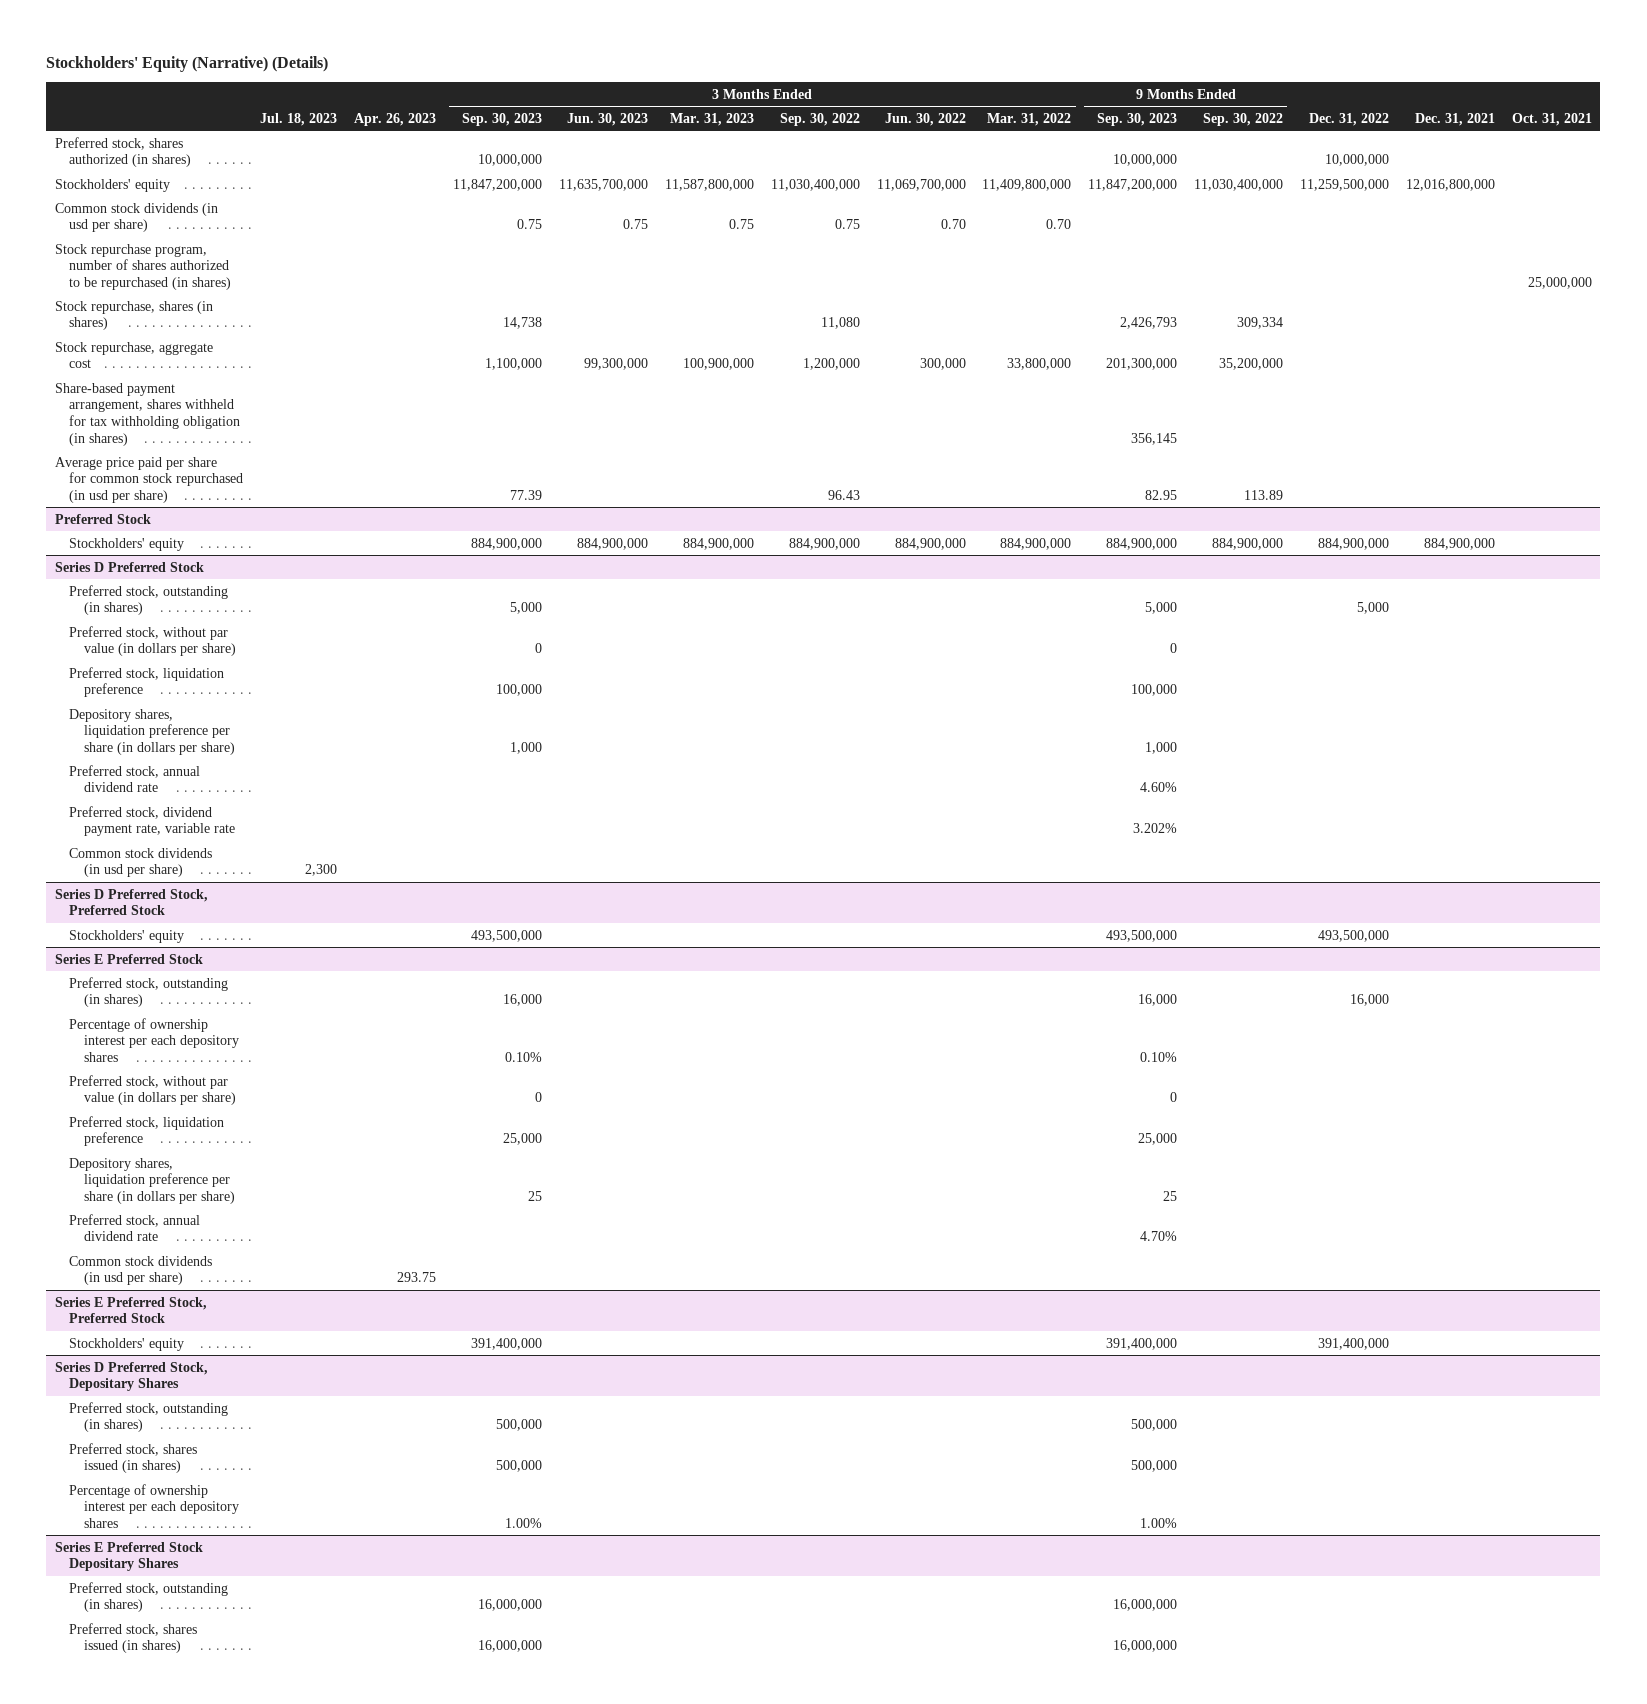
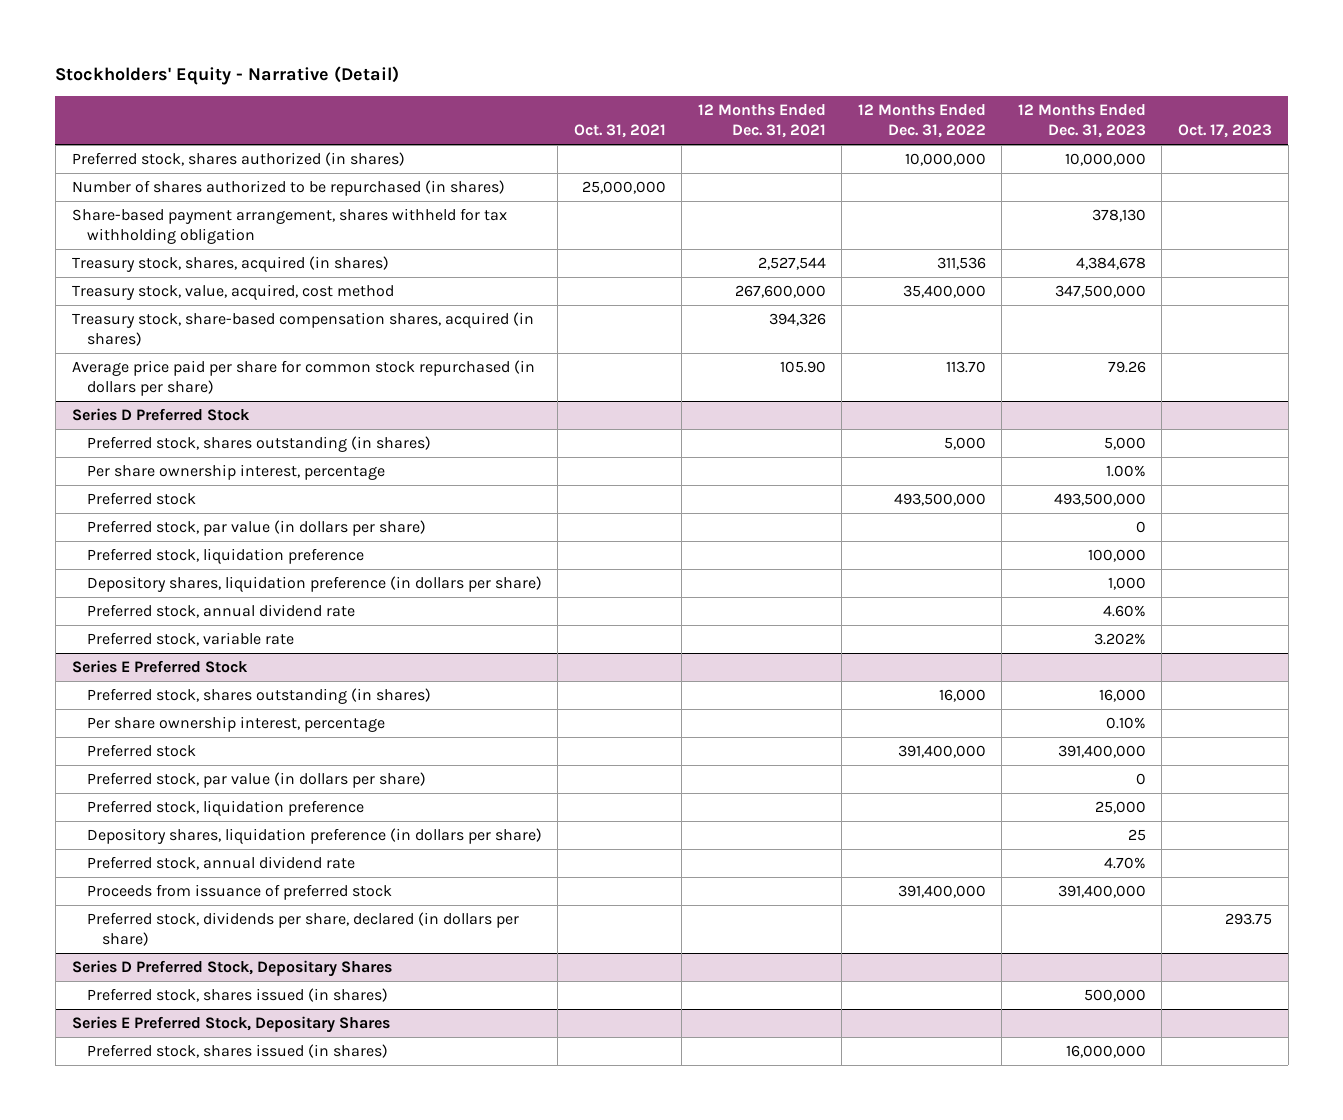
- Stockholders' Equity (Narrative) (Details)
+ Stockholders' Equity - Narrative (Detail)
- | Jul. 18, 2023 | Apr. 26, 2023 | 3 Months Ended Sep. 30, 2023 | 3 Months Ended Jun. 30, 2023 | 3 Months Ended Mar. 31, 2023 | 3 Months Ended Sep. 30, 2022 | 3 Months Ended Jun. 30, 2022 | 3 Months Ended Mar. 31, 2022 | 9 Months Ended Sep. 30, 2023 | 9 Months Ended Sep. 30, 2022 | Dec. 31, 2022 | Dec. 31, 2021 | Oct. 31, 2021
+ | Oct. 31, 2021 | 12 Months Ended Dec. 31, 2021 | 12 Months Ended Dec. 31, 2022 | 12 Months Ended Dec. 31, 2023 | Oct. 17, 2023
- Stockholders' equity | | | 11,847,200,000 | 11,635,700,000 | 11,587,800,000 | 11,030,400,000 | 11,069,700,000 | 11,409,800,000 | 11,847,200,000 | 11,030,400,000 | 11,259,500,000 | 12,016,800,000 |
- Common stock dividends (in usd per share) | | | 0.75 | 0.75 | 0.75 | 0.75 | 0.70 | 0.70 | | | | |
- Stock repurchase program, number of shares authorized to be repurchased (in shares) | | | | | | | | | | | | | 25,000,000
- Stock repurchase, shares (in shares) | | | 14,738 | | | 11,080 | | | 2,426,793 | 309,334 | | |
- Stock repurchase, aggregate cost | | | 1,100,000 | 99,300,000 | 100,900,000 | 1,200,000 | 300,000 | 33,800,000 | 201,300,000 | 35,200,000 | | |
- Share-based payment arrangement, shares withheld for tax withholding obligation (in shares) | | | | | | | | | 356,145 | | | |
- Average price paid per share for common stock repurchased (in usd per share) | | | 77.39 | | | 96.43 | | | 82.95 | 113.89 | | |
- Preferred Stock
- Stockholders' equity | | | 884,900,000 | 884,900,000 | 884,900,000 | 884,900,000 | 884,900,000 | 884,900,000 | 884,900,000 | 884,900,000 | 884,900,000 | 884,900,000 |
+ Number of shares authorized to be repurchased (in shares) | 25,000,000 | | | |
+ Share-based payment arrangement, shares withheld for tax withholding obligation | | | | 378,130 |
+ Treasury stock, shares, acquired (in shares) | | 2,527,544 | 311,536 | 4,384,678 |
+ Treasury stock, value, acquired, cost method | | 267,600,000 | 35,400,000 | 347,500,000 |
+ Treasury stock, share-based compensation shares, acquired (in shares) | | 394,326 | | |
+ Average price paid per share for common stock repurchased (in dollars per share) | | 105.90 | 113.70 | 79.26 |
@ Series D Preferred Stock
- Preferred stock, outstanding (in shares) | | | 5,000 | | | | | | 5,000 | | 5,000 | |
- Preferred stock, without par value (in dollars per share) | | | 0 | | | | | | 0 | | | |
+ Preferred stock, shares outstanding (in shares) | | | 5,000 | 5,000 |
+ Per share ownership interest, percentage | | | | 1.00% |
+ Preferred stock | | | 493,500,000 | 493,500,000 |
+ Preferred stock, par value (in dollars per share) | | | | 0 |
- Depository shares, liquidation preference per share (in dollars per share) | | | 1,000 | | | | | | 1,000 | | | |
+ Depository shares, liquidation preference (in dollars per share) | | | | 1,000 |
- Preferred stock, dividend payment rate, variable rate | | | | | | | | | 3.202% | | | |
- Common stock dividends (in usd per share) | 2,300 | | | | | | | | | | | |
- Series D Preferred Stock, Preferred Stock
- Stockholders' equity | | | 493,500,000 | | | | | | 493,500,000 | | 493,500,000 | |
@ Series D Preferred Stock
+ Preferred stock, variable rate | | | | 3.202% |
@ Series E Preferred Stock
- Preferred stock, outstanding (in shares) | | | 16,000 | | | | | | 16,000 | | 16,000 | |
- Percentage of ownership interest per each depository shares | | | 0.10% | | | | | | 0.10% | | | |
- Preferred stock, without par value (in dollars per share) | | | 0 | | | | | | 0 | | | |
+ Preferred stock, shares outstanding (in shares) | | | 16,000 | 16,000 |
+ Per share ownership interest, percentage | | | | 0.10% |
+ Preferred stock | | | 391,400,000 | 391,400,000 |
+ Preferred stock, par value (in dollars per share) | | | | 0 |
- Depository shares, liquidation preference per share (in dollars per share) | | | 25 | | | | | | 25 | | | |
+ Depository shares, liquidation preference (in dollars per share) | | | | 25 |
- Common stock dividends (in usd per share) | | 293.75 | | | | | | | | | | |
- Series E Preferred Stock, Preferred Stock
- Stockholders' equity | | | 391,400,000 | | | | | | 391,400,000 | | 391,400,000 | |
@ Series E Preferred Stock
+ Proceeds from issuance of preferred stock | | | 391,400,000 | 391,400,000 |
+ Preferred stock, dividends per share, declared (in dollars per share) | | | | | 293.75
@ Series D Preferred Stock, Depositary Shares
- Preferred stock, outstanding (in shares) | | | 500,000 | | | | | | 500,000 | | | |
- Percentage of ownership interest per each depository shares | | | 1.00% | | | | | | 1.00% | | | |
- Series E Preferred Stock Depositary Shares
- Preferred stock, outstanding (in shares) | | | 16,000,000 | | | | | | 16,000,000 | | | |
+ Series E Preferred Stock, Depositary Shares

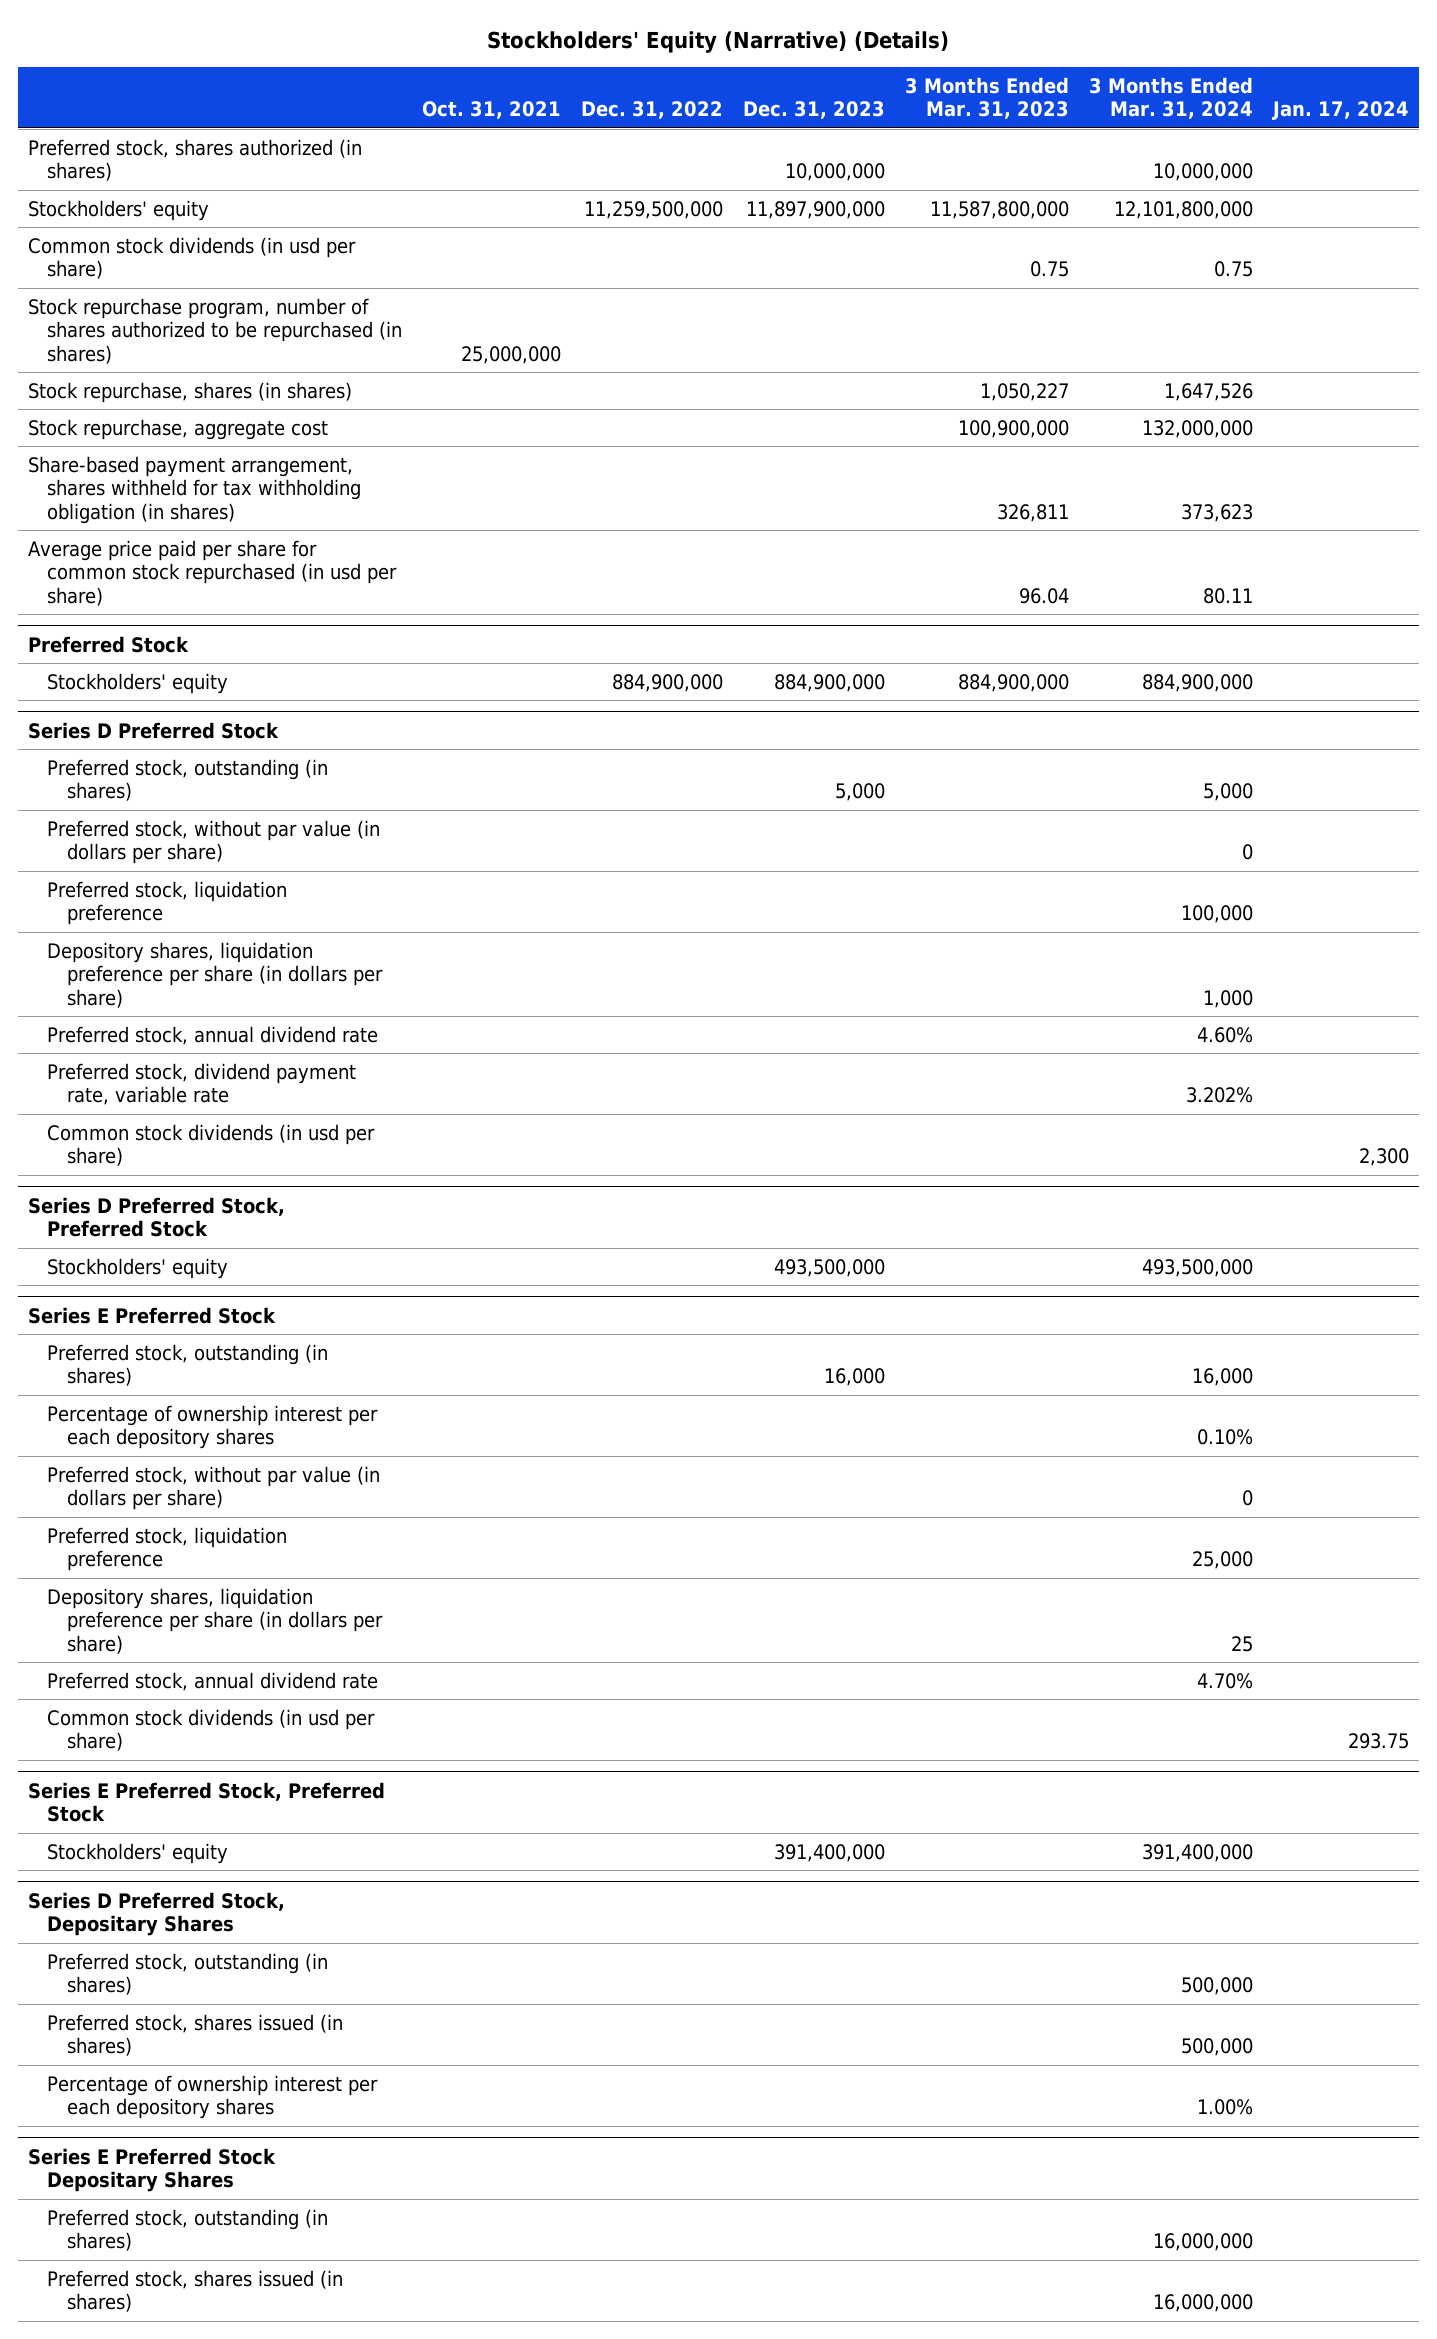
- Stockholders' Equity - Narrative (Detail)
+ Stockholders' Equity (Narrative) (Details)
- | Oct. 31, 2021 | 12 Months Ended Dec. 31, 2021 | 12 Months Ended Dec. 31, 2022 | 12 Months Ended Dec. 31, 2023 | Oct. 17, 2023
+ | Oct. 31, 2021 | Dec. 31, 2022 | Dec. 31, 2023 | 3 Months Ended Mar. 31, 2023 | 3 Months Ended Mar. 31, 2024 | Jan. 17, 2024
- Number of shares authorized to be repurchased (in shares) | 25,000,000 | | | |
- Share-based payment arrangement, shares withheld for tax withholding obligation | | | | 378,130 |
- Treasury stock, shares, acquired (in shares) | | 2,527,544 | 311,536 | 4,384,678 |
- Treasury stock, value, acquired, cost method | | 267,600,000 | 35,400,000 | 347,500,000 |
- Treasury stock, share-based compensation shares, acquired (in shares) | | 394,326 | | |
- Average price paid per share for common stock repurchased (in dollars per share) | | 105.90 | 113.70 | 79.26 |
+ Stockholders' equity | | 11,259,500,000 | 11,897,900,000 | 11,587,800,000 | 12,101,800,000 |
+ Common stock dividends (in usd per share) | | | | 0.75 | 0.75 |
+ Stock repurchase program, number of shares authorized to be repurchased (in shares) | 25,000,000 | | | | |
+ Stock repurchase, shares (in shares) | | | | 1,050,227 | 1,647,526 |
+ Stock repurchase, aggregate cost | | | | 100,900,000 | 132,000,000 |
+ Share-based payment arrangement, shares withheld for tax withholding obligation (in shares) | | | | 326,811 | 373,623 |
+ Average price paid per share for common stock repurchased (in usd per share) | | | | 96.04 | 80.11 |
+ Preferred Stock
+ Stockholders' equity | | 884,900,000 | 884,900,000 | 884,900,000 | 884,900,000 |
@ Series D Preferred Stock
- Preferred stock, shares outstanding (in shares) | | | 5,000 | 5,000 |
- Per share ownership interest, percentage | | | | 1.00% |
- Preferred stock | | | 493,500,000 | 493,500,000 |
- Preferred stock, par value (in dollars per share) | | | | 0 |
+ Preferred stock, outstanding (in shares) | | | 5,000 | | 5,000 |
+ Preferred stock, without par value (in dollars per share) | | | | | 0 |
- Depository shares, liquidation preference (in dollars per share) | | | | 1,000 |
+ Depository shares, liquidation preference per share (in dollars per share) | | | | | 1,000 |
- Preferred stock, variable rate | | | | 3.202% |
+ Preferred stock, dividend payment rate, variable rate | | | | | 3.202% |
+ Common stock dividends (in usd per share) | | | | | | 2,300
+ Series D Preferred Stock, Preferred Stock
+ Stockholders' equity | | | 493,500,000 | | 493,500,000 |
@ Series E Preferred Stock
- Preferred stock, shares outstanding (in shares) | | | 16,000 | 16,000 |
- Per share ownership interest, percentage | | | | 0.10% |
- Preferred stock | | | 391,400,000 | 391,400,000 |
- Preferred stock, par value (in dollars per share) | | | | 0 |
+ Preferred stock, outstanding (in shares) | | | 16,000 | | 16,000 |
+ Percentage of ownership interest per each depository shares | | | | | 0.10% |
+ Preferred stock, without par value (in dollars per share) | | | | | 0 |
- Depository shares, liquidation preference (in dollars per share) | | | | 25 |
+ Depository shares, liquidation preference per share (in dollars per share) | | | | | 25 |
- Proceeds from issuance of preferred stock | | | 391,400,000 | 391,400,000 |
- Preferred stock, dividends per share, declared (in dollars per share) | | | | | 293.75
+ Common stock dividends (in usd per share) | | | | | | 293.75
+ Series E Preferred Stock, Preferred Stock
+ Stockholders' equity | | | 391,400,000 | | 391,400,000 |
@ Series D Preferred Stock, Depositary Shares
+ Preferred stock, outstanding (in shares) | | | | | 500,000 |
- Series E Preferred Stock, Depositary Shares
@ Series D Preferred Stock, Depositary Shares
+ Percentage of ownership interest per each depository shares | | | | | 1.00% |
+ Series E Preferred Stock Depositary Shares
+ Preferred stock, outstanding (in shares) | | | | | 16,000,000 |

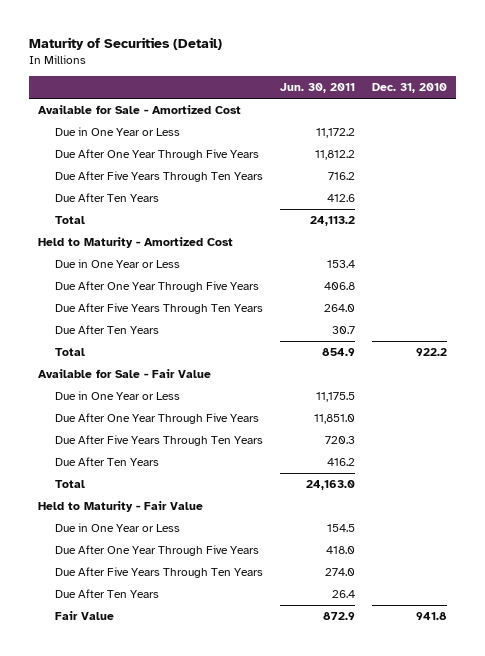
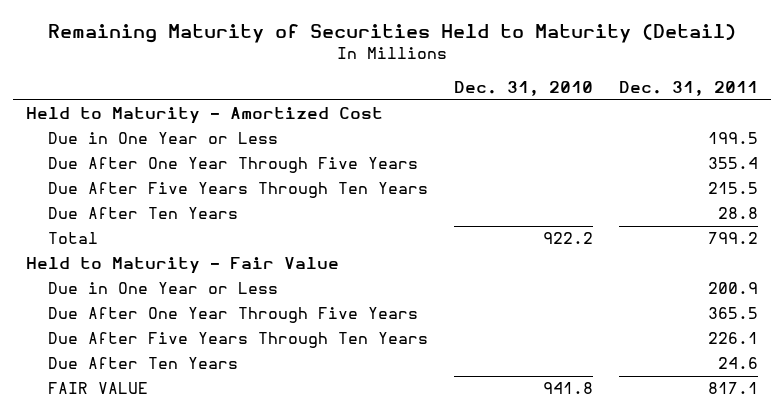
- Maturity of Securities (Detail)
+ Remaining Maturity of Securities Held to Maturity (Detail)
- | Jun. 30, 2011 | Dec. 31, 2010
+ | Dec. 31, 2010 | Dec. 31, 2011
- Available for Sale - Amortized Cost
- Due in One Year or Less | 11,172.2 |
- Due After One Year Through Five Years | 11,812.2 |
- Due After Five Years Through Ten Years | 716.2 |
- Due After Ten Years | 412.6 |
- Total | 24,113.2 |
- Available for Sale - Fair Value
- Due in One Year or Less | 11,175.5 |
- Due After One Year Through Five Years | 11,851.0 |
- Due After Five Years Through Ten Years | 720.3 |
- Due After Ten Years | 416.2 |
- Total | 24,163.0 |
- Fair Value | 872.9 | 941.8
+ FAIR VALUE | 941.8 | 817.1

